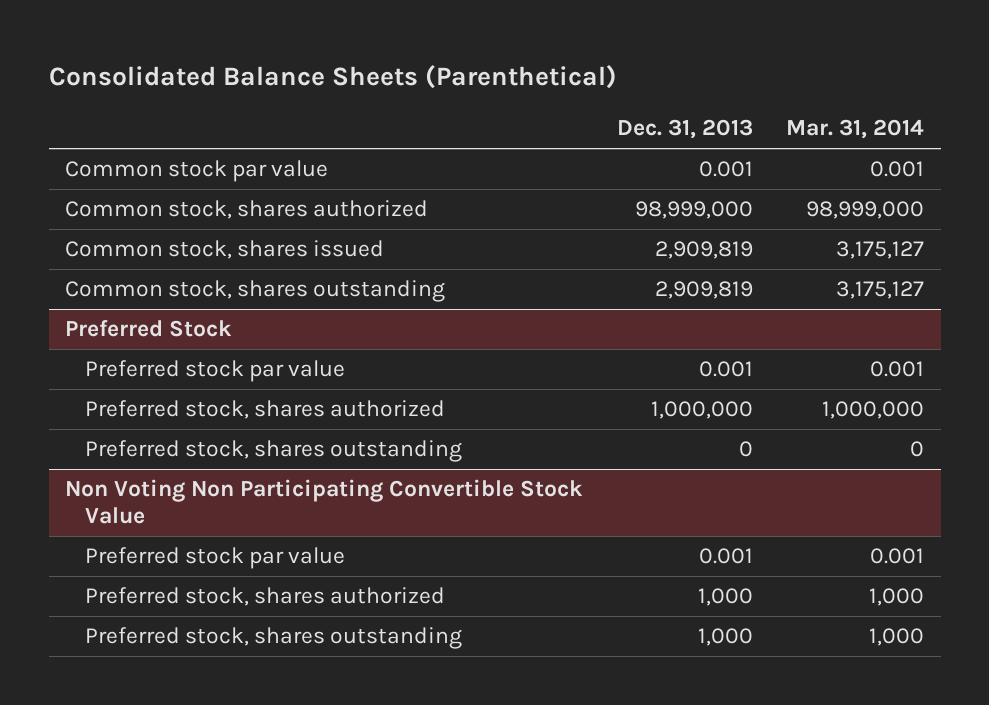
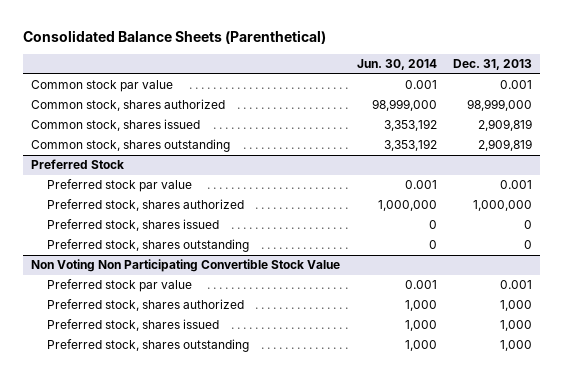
- | Dec. 31, 2013 | Mar. 31, 2014
+ | Jun. 30, 2014 | Dec. 31, 2013
@ Preferred Stock
+ Preferred stock, shares issued | 0 | 0
@ Non Voting Non Participating Convertible Stock Value
+ Preferred stock, shares issued | 1,000 | 1,000

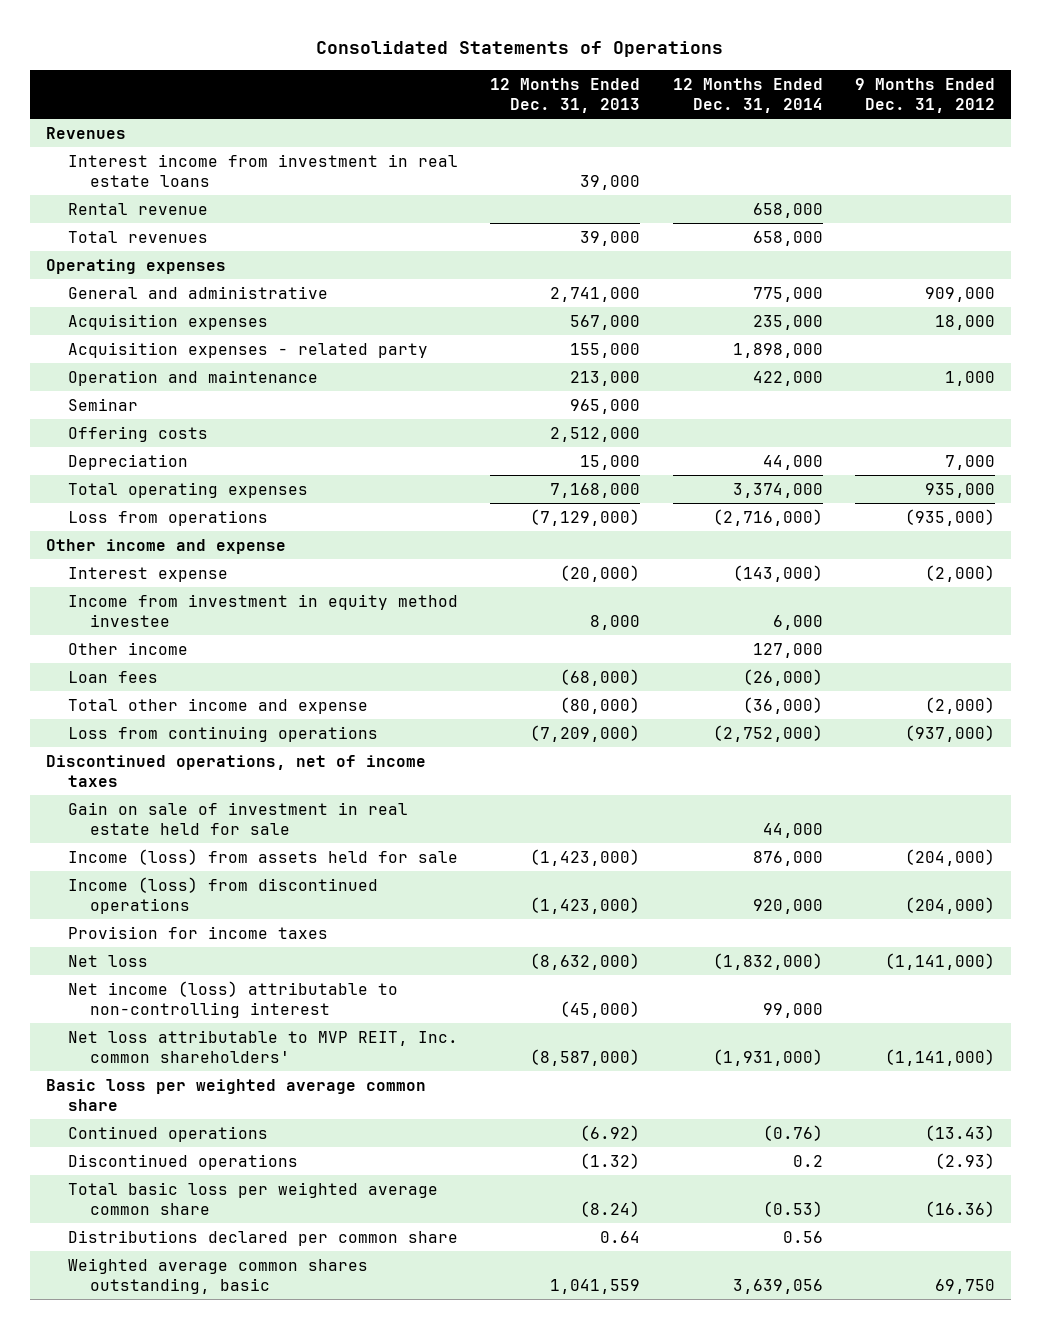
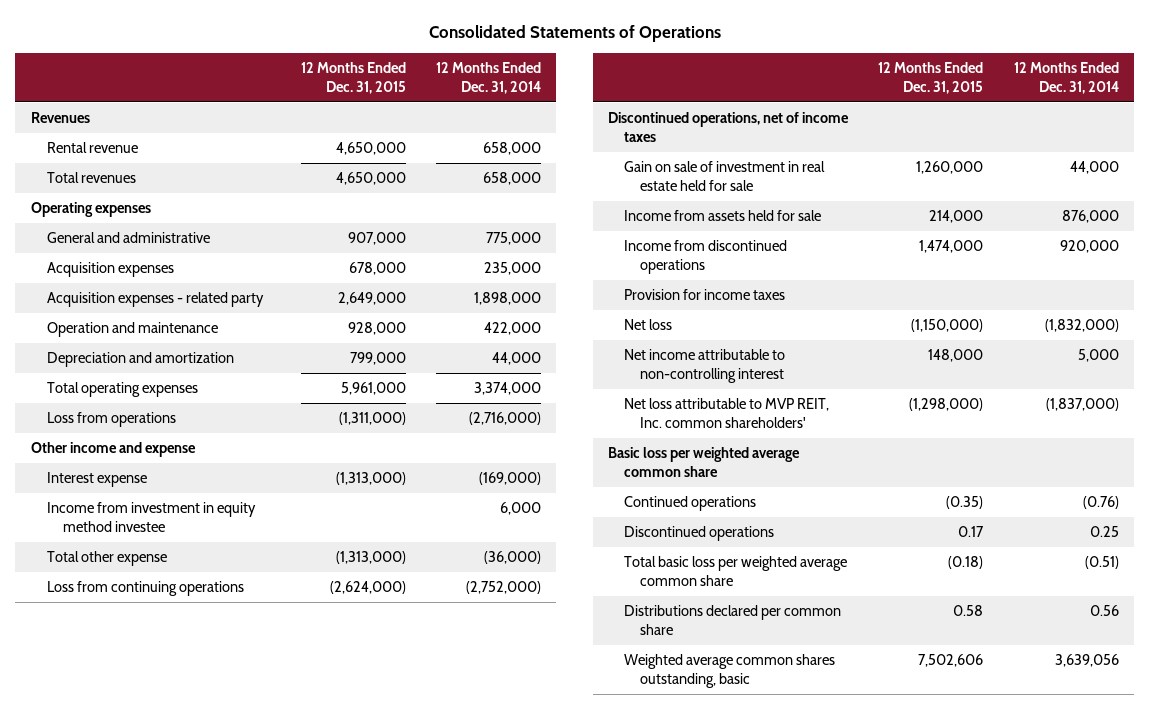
- | 12 Months Ended Dec. 31, 2013 | 12 Months Ended Dec. 31, 2014 | 9 Months Ended Dec. 31, 2012
+ | 12 Months Ended Dec. 31, 2015 | 12 Months Ended Dec. 31, 2014
- Interest income from investment in real estate loans | 39,000 | |
- Seminar | 965,000 | |
- Offering costs | 2,512,000 | |
- Depreciation | 15,000 | 44,000 | 7,000
+ Depreciation and amortization | 799,000 | 44,000
- Interest expense | (20,000) | (143,000) | (2,000)
+ Interest expense | (1,313,000) | (169,000)
- Other income | | 127,000 |
- Loan fees | (68,000) | (26,000) |
- Total other income and expense | (80,000) | (36,000) | (2,000)
+ Total other expense | (1,313,000) | (36,000)
- Income (loss) from assets held for sale | (1,423,000) | 876,000 | (204,000)
- Income (loss) from discontinued operations | (1,423,000) | 920,000 | (204,000)
+ Income from assets held for sale | 214,000 | 876,000
+ Income from discontinued operations | 1,474,000 | 920,000
- Net income (loss) attributable to non-controlling interest | (45,000) | 99,000 |
- Net loss attributable to MVP REIT, Inc. common shareholders' | (8,587,000) | (1,931,000) | (1,141,000)
+ Net income attributable to non-controlling interest | 148,000 | 5,000
+ Net loss attributable to MVP REIT, Inc. common shareholders' | (1,298,000) | (1,837,000)
- Discontinued operations | (1.32) | 0.2 | (2.93)
- Total basic loss per weighted average common share | (8.24) | (0.53) | (16.36)
+ Discontinued operations | 0.17 | 0.25
+ Total basic loss per weighted average common share | (0.18) | (0.51)

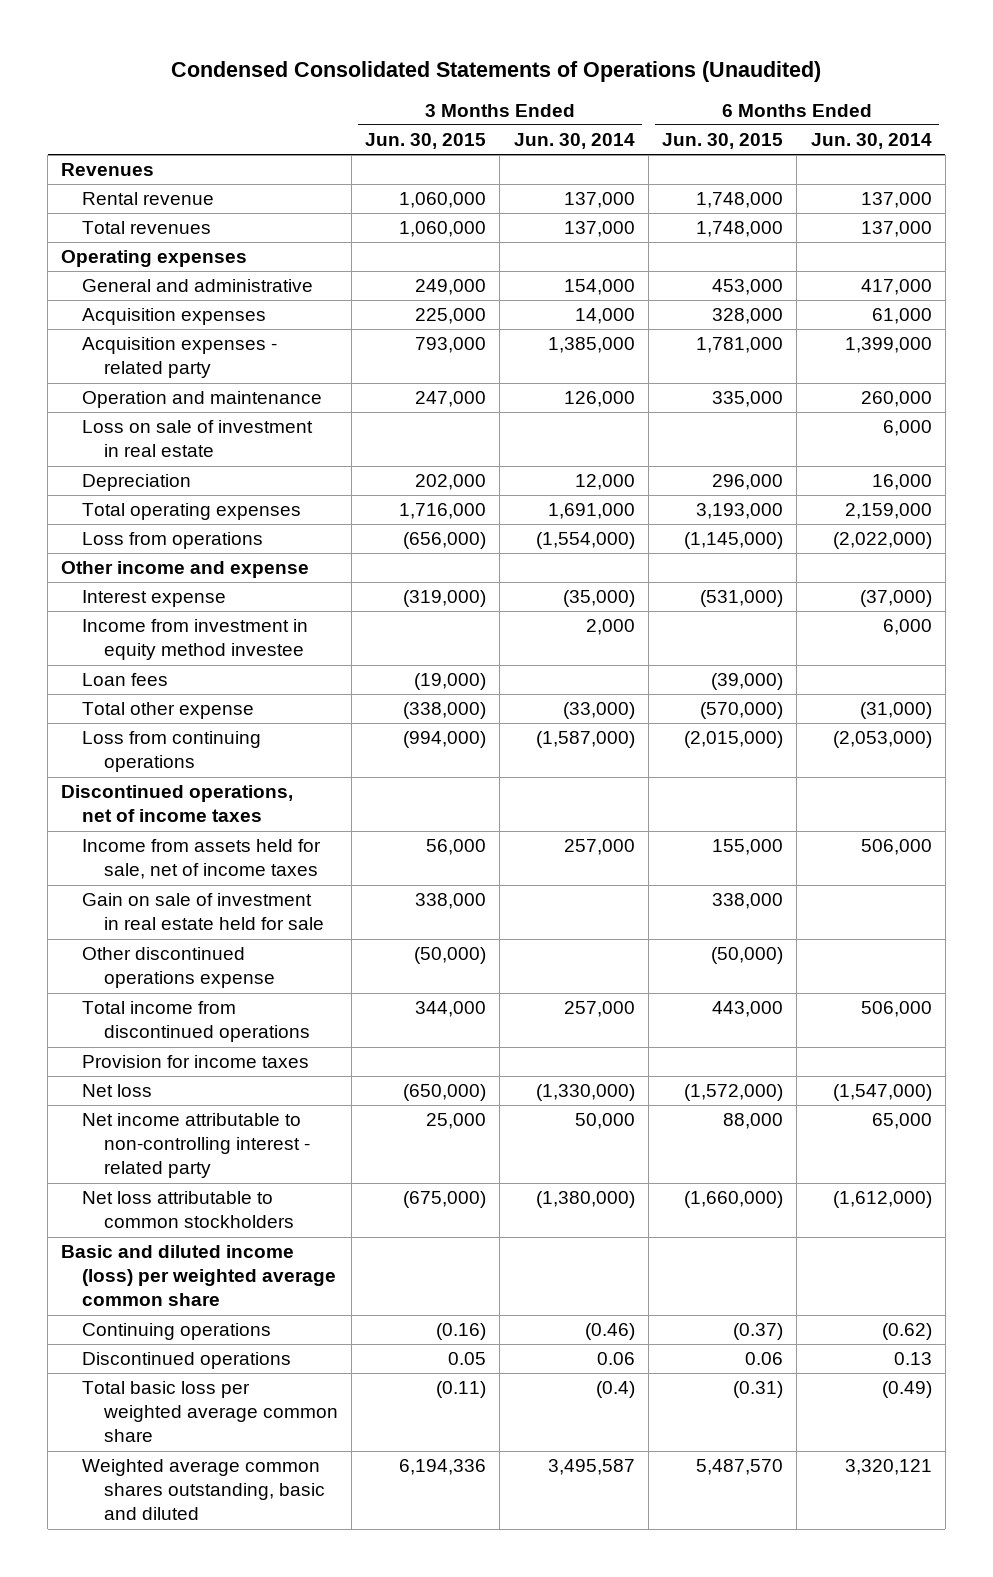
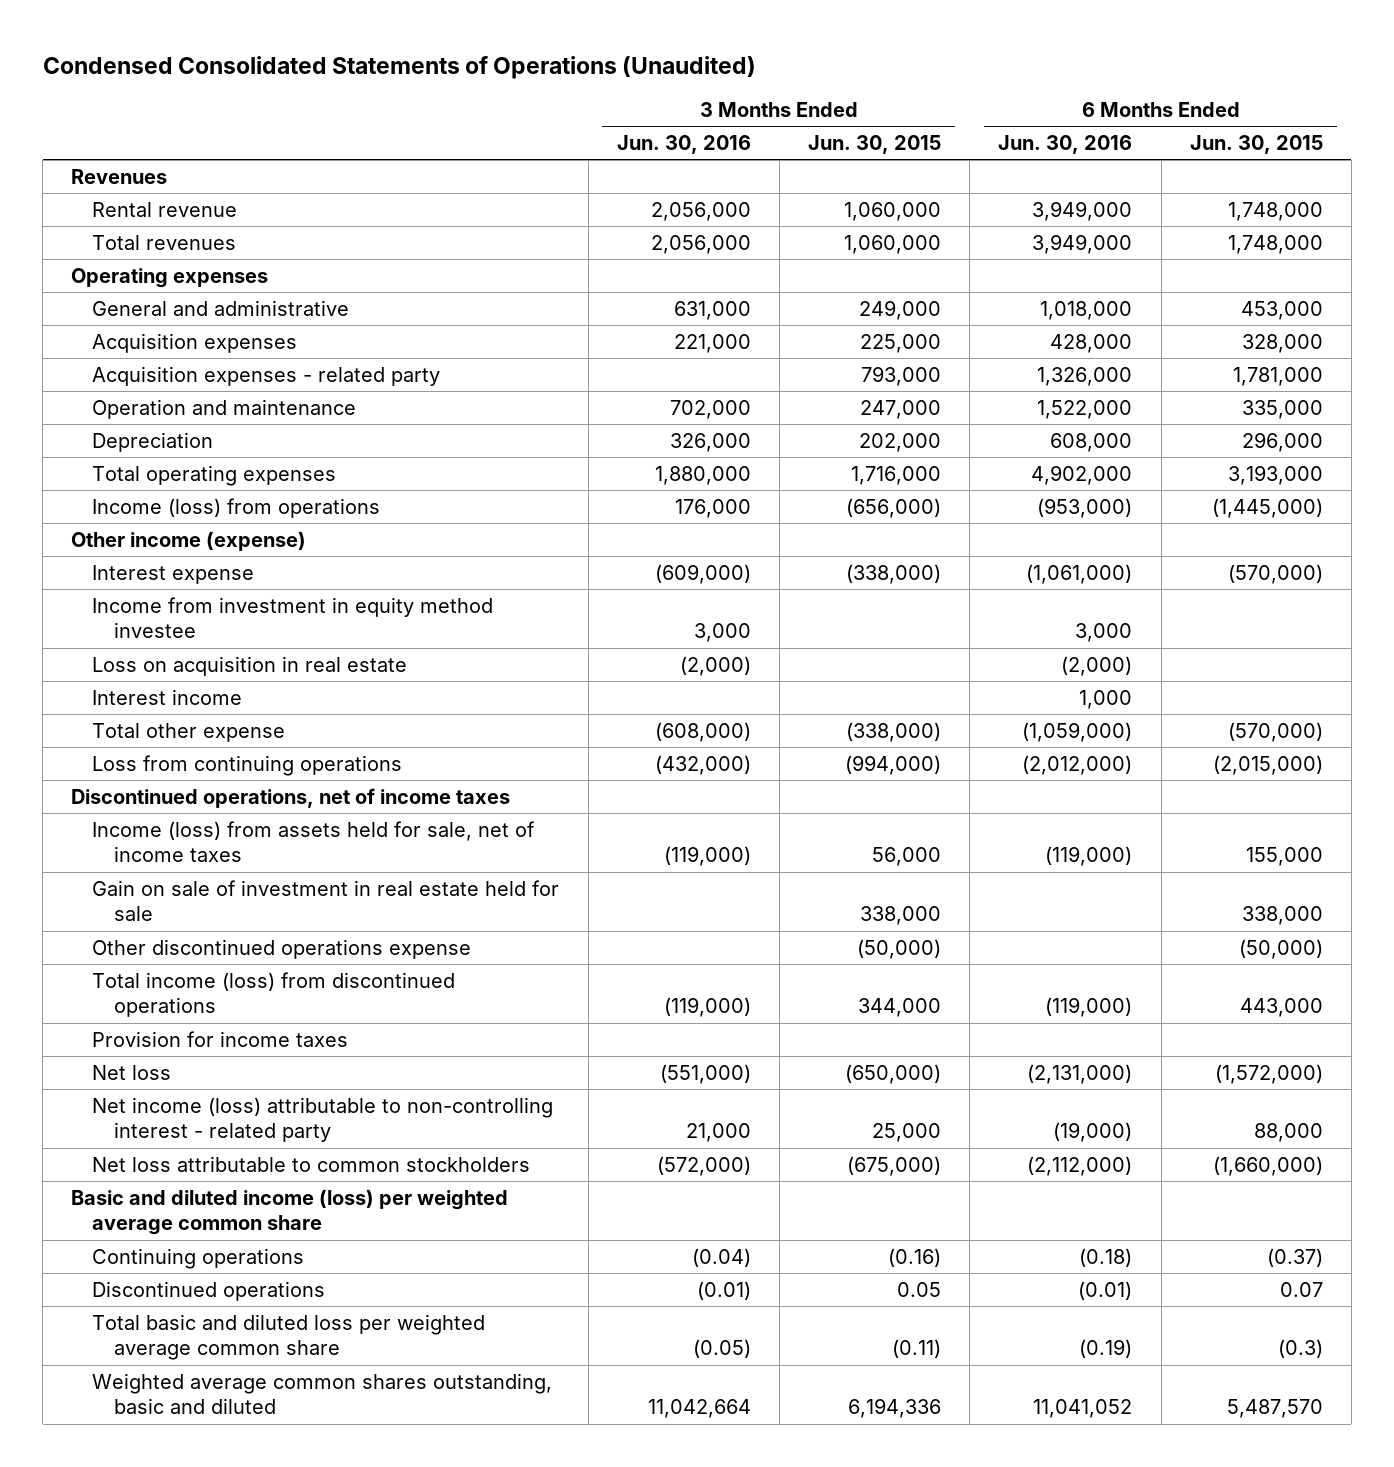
- | 3 Months Ended Jun. 30, 2015 | 3 Months Ended Jun. 30, 2014 | 6 Months Ended Jun. 30, 2015 | 6 Months Ended Jun. 30, 2014
+ | 3 Months Ended Jun. 30, 2016 | 3 Months Ended Jun. 30, 2015 | 6 Months Ended Jun. 30, 2016 | 6 Months Ended Jun. 30, 2015
- Loss on sale of investment in real estate | | | | 6,000
- Loss from operations | (656,000) | (1,554,000) | (1,145,000) | (2,022,000)
- Other income and expense
- Interest expense | (319,000) | (35,000) | (531,000) | (37,000)
+ Income (loss) from operations | 176,000 | (656,000) | (953,000) | (1,445,000)
+ Other income (expense)
+ Interest expense | (609,000) | (338,000) | (1,061,000) | (570,000)
- Loan fees | (19,000) | | (39,000) |
+ Loss on acquisition in real estate | (2,000) | | (2,000) |
+ Interest income | | | 1,000 |
- Income from assets held for sale, net of income taxes | 56,000 | 257,000 | 155,000 | 506,000
+ Income (loss) from assets held for sale, net of income taxes | (119,000) | 56,000 | (119,000) | 155,000
- Total income from discontinued operations | 344,000 | 257,000 | 443,000 | 506,000
+ Total income (loss) from discontinued operations | (119,000) | 344,000 | (119,000) | 443,000
- Net income attributable to non-controlling interest - related party | 25,000 | 50,000 | 88,000 | 65,000
+ Net income (loss) attributable to non-controlling interest - related party | 21,000 | 25,000 | (19,000) | 88,000
- Discontinued operations | 0.05 | 0.06 | 0.06 | 0.13
- Total basic loss per weighted average common share | (0.11) | (0.4) | (0.31) | (0.49)
+ Discontinued operations | (0.01) | 0.05 | (0.01) | 0.07
+ Total basic and diluted loss per weighted average common share | (0.05) | (0.11) | (0.19) | (0.3)

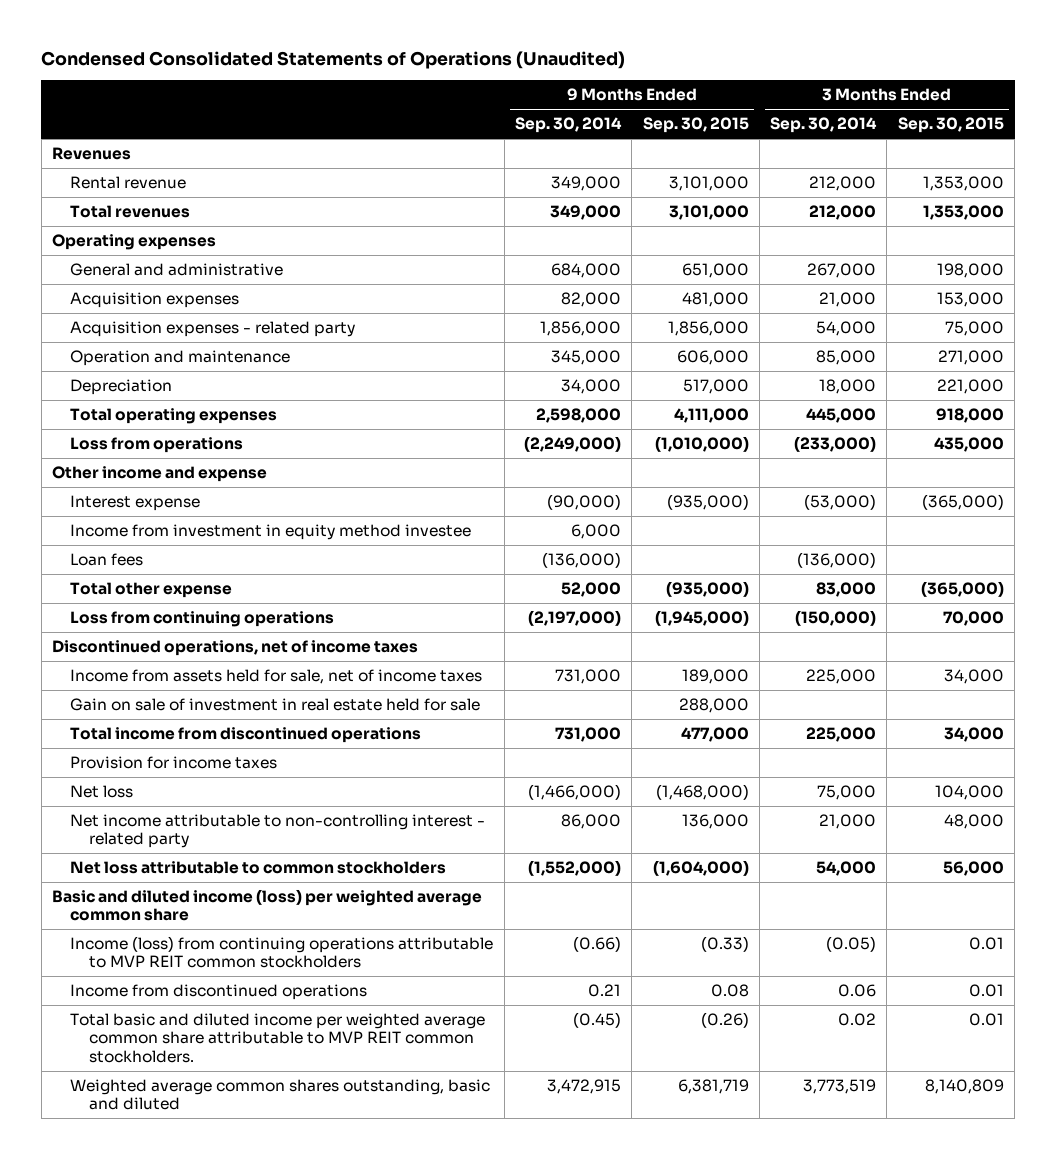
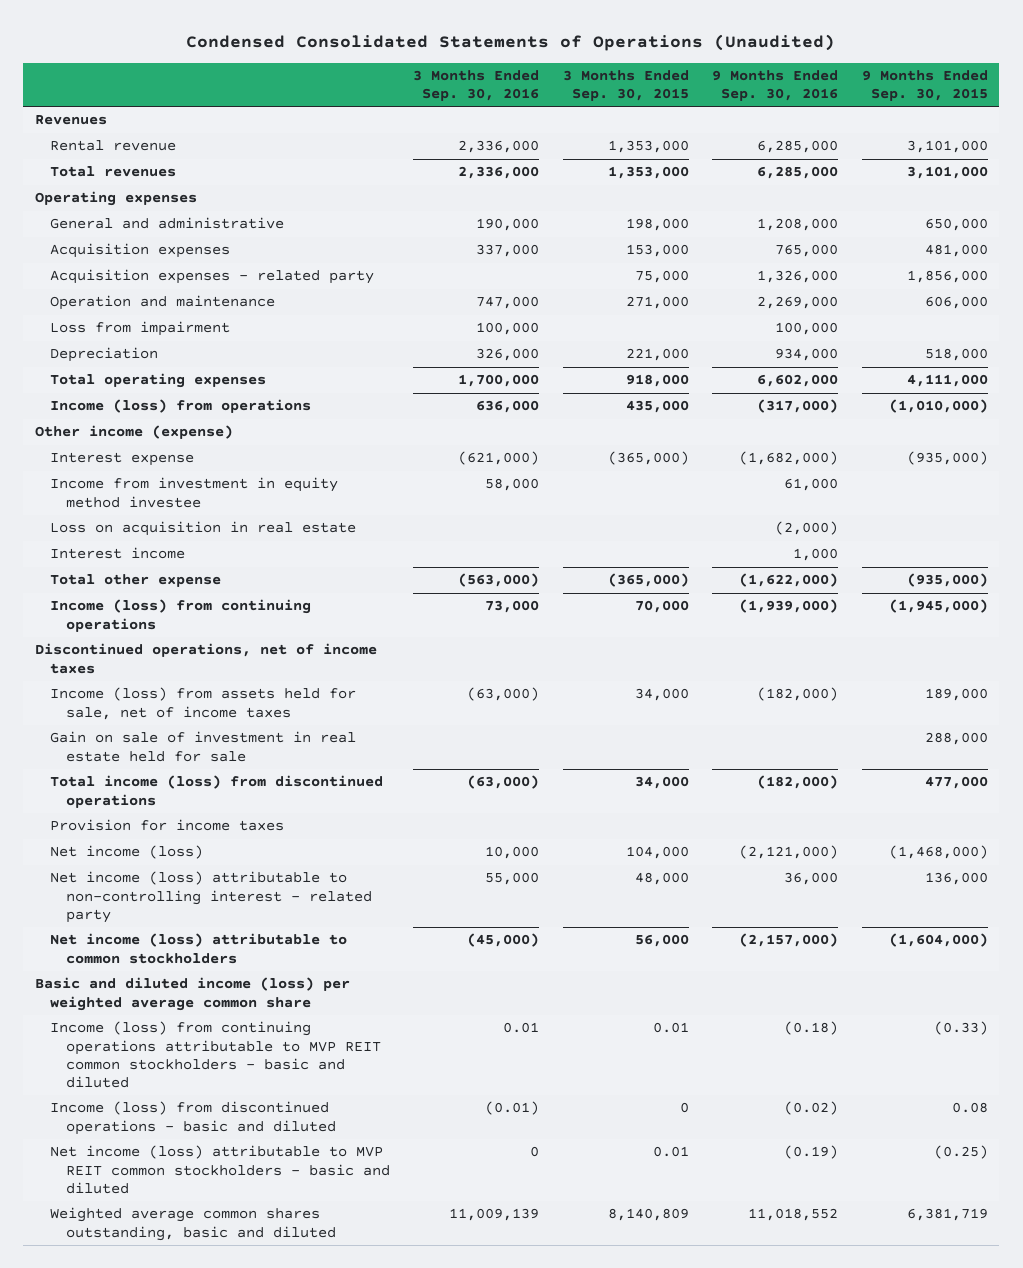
- | 9 Months Ended Sep. 30, 2014 | 9 Months Ended Sep. 30, 2015 | 3 Months Ended Sep. 30, 2014 | 3 Months Ended Sep. 30, 2015
+ | 3 Months Ended Sep. 30, 2016 | 3 Months Ended Sep. 30, 2015 | 9 Months Ended Sep. 30, 2016 | 9 Months Ended Sep. 30, 2015
- General and administrative | 684,000 | 651,000 | 267,000 | 198,000
+ General and administrative | 190,000 | 198,000 | 1,208,000 | 650,000
- Depreciation | 34,000 | 517,000 | 18,000 | 221,000
+ Loss from impairment | 100,000 | | 100,000 |
+ Depreciation | 326,000 | 221,000 | 934,000 | 518,000
- Loss from operations | (2,249,000) | (1,010,000) | (233,000) | 435,000
- Other income and expense
+ Income (loss) from operations | 636,000 | 435,000 | (317,000) | (1,010,000)
+ Other income (expense)
- Loan fees | (136,000) | | (136,000) |
+ Loss on acquisition in real estate | | | (2,000) |
+ Interest income | | | 1,000 |
- Loss from continuing operations | (2,197,000) | (1,945,000) | (150,000) | 70,000
+ Income (loss) from continuing operations | 73,000 | 70,000 | (1,939,000) | (1,945,000)
- Income from assets held for sale, net of income taxes | 731,000 | 189,000 | 225,000 | 34,000
+ Income (loss) from assets held for sale, net of income taxes | (63,000) | 34,000 | (182,000) | 189,000
- Total income from discontinued operations | 731,000 | 477,000 | 225,000 | 34,000
+ Total income (loss) from discontinued operations | (63,000) | 34,000 | (182,000) | 477,000
- Net loss | (1,466,000) | (1,468,000) | 75,000 | 104,000
- Net income attributable to non-controlling interest - related party | 86,000 | 136,000 | 21,000 | 48,000
- Net loss attributable to common stockholders | (1,552,000) | (1,604,000) | 54,000 | 56,000
+ Net income (loss) | 10,000 | 104,000 | (2,121,000) | (1,468,000)
+ Net income (loss) attributable to non-controlling interest - related party | 55,000 | 48,000 | 36,000 | 136,000
+ Net income (loss) attributable to common stockholders | (45,000) | 56,000 | (2,157,000) | (1,604,000)
- Income (loss) from continuing operations attributable to MVP REIT common stockholders | (0.66) | (0.33) | (0.05) | 0.01
- Income from discontinued operations | 0.21 | 0.08 | 0.06 | 0.01
- Total basic and diluted income per weighted average common share attributable to MVP REIT common stockholders. | (0.45) | (0.26) | 0.02 | 0.01
+ Income (loss) from continuing operations attributable to MVP REIT common stockholders - basic and diluted | 0.01 | 0.01 | (0.18) | (0.33)
+ Income (loss) from discontinued operations - basic and diluted | (0.01) | 0 | (0.02) | 0.08
+ Net income (loss) attributable to MVP REIT common stockholders - basic and diluted | 0 | 0.01 | (0.19) | (0.25)

